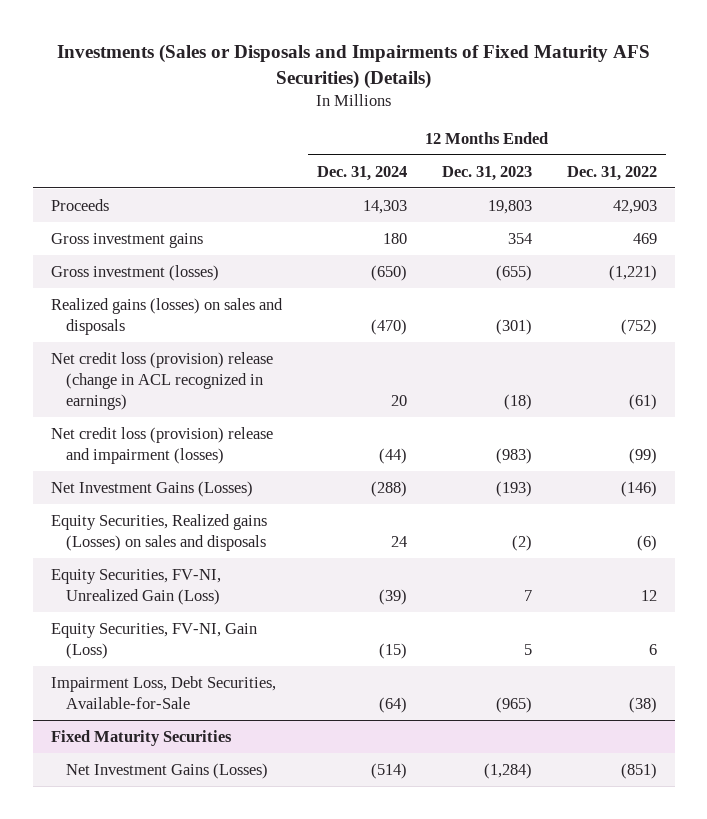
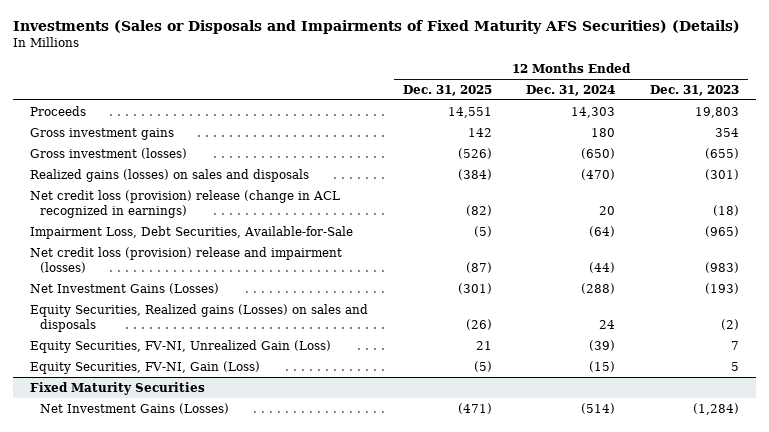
- | 12 Months Ended Dec. 31, 2024 | 12 Months Ended Dec. 31, 2023 | 12 Months Ended Dec. 31, 2022
+ | 12 Months Ended Dec. 31, 2025 | 12 Months Ended Dec. 31, 2024 | 12 Months Ended Dec. 31, 2023
moved up: Impairment Loss, Debt Securities, Available-for-Sale | (5) | (64) | (965)

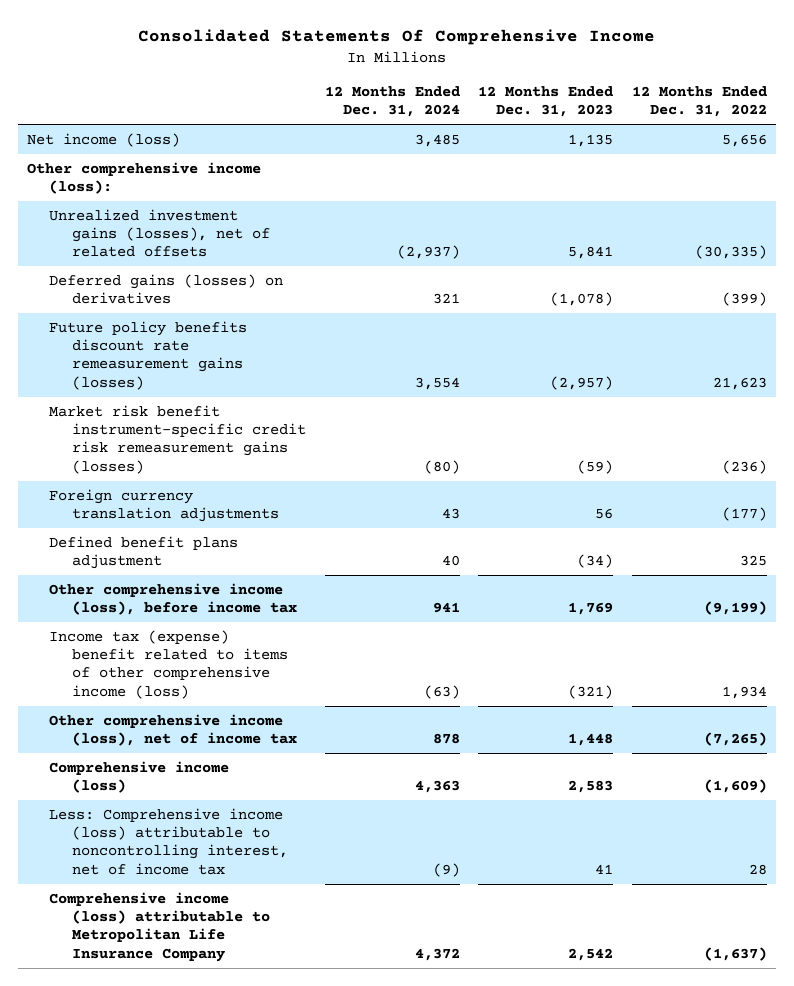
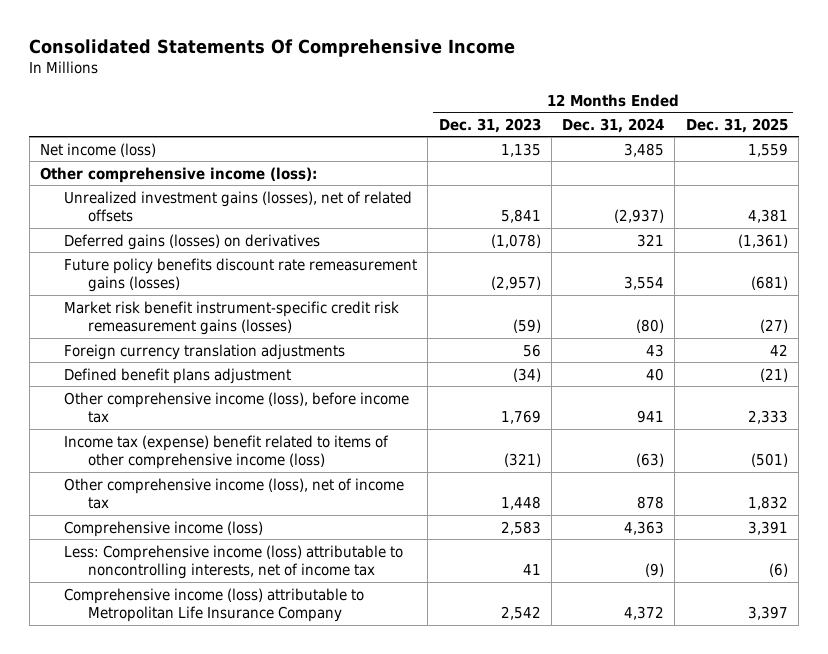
- | 12 Months Ended Dec. 31, 2024 | 12 Months Ended Dec. 31, 2023 | 12 Months Ended Dec. 31, 2022
+ | 12 Months Ended Dec. 31, 2023 | 12 Months Ended Dec. 31, 2024 | 12 Months Ended Dec. 31, 2025
- Less: Comprehensive income (loss) attributable to noncontrolling interest, net of income tax | (9) | 41 | 28
+ Less: Comprehensive income (loss) attributable to noncontrolling interests, net of income tax | 41 | (9) | (6)

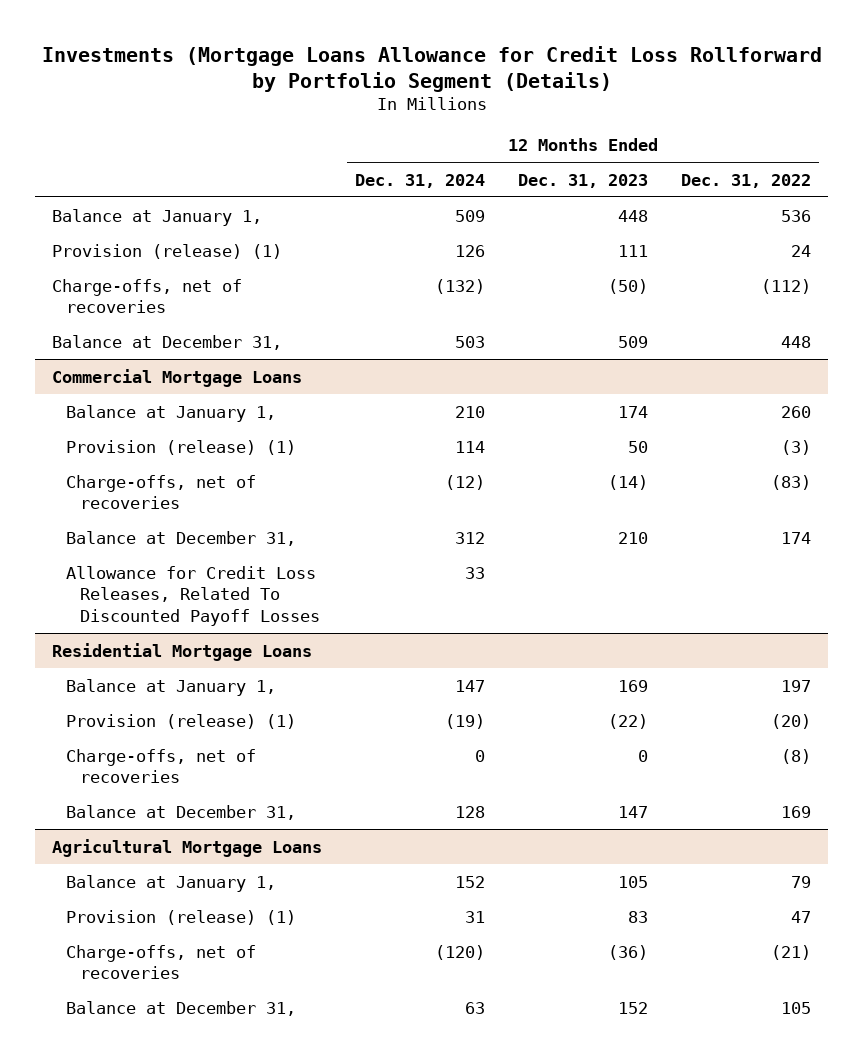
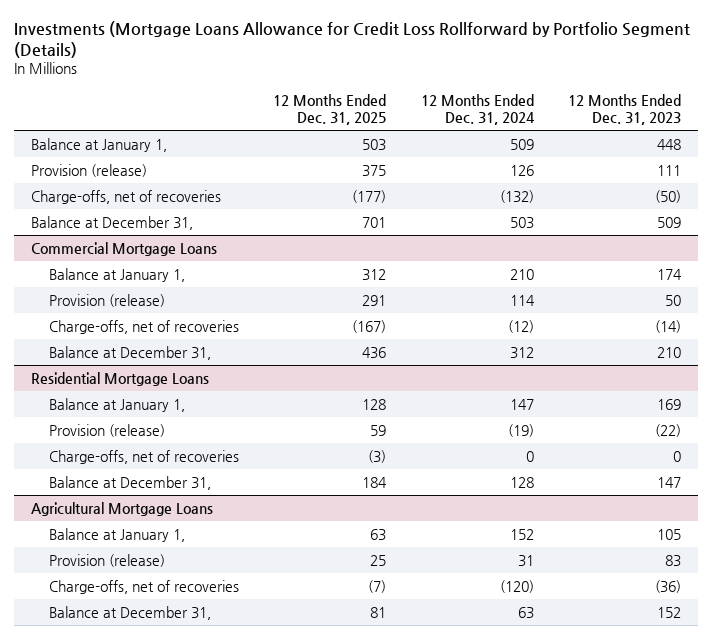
- | 12 Months Ended Dec. 31, 2024 | 12 Months Ended Dec. 31, 2023 | 12 Months Ended Dec. 31, 2022
+ | 12 Months Ended Dec. 31, 2025 | 12 Months Ended Dec. 31, 2024 | 12 Months Ended Dec. 31, 2023
- Provision (release) (1) | 126 | 111 | 24
+ Provision (release) | 375 | 126 | 111
@ Commercial Mortgage Loans
- Provision (release) (1) | 114 | 50 | (3)
+ Provision (release) | 291 | 114 | 50
- Allowance for Credit Loss Releases, Related To Discounted Payoff Losses | 33 | |
@ Residential Mortgage Loans
- Provision (release) (1) | (19) | (22) | (20)
+ Provision (release) | 59 | (19) | (22)
@ Agricultural Mortgage Loans
- Provision (release) (1) | 31 | 83 | 47
+ Provision (release) | 25 | 31 | 83

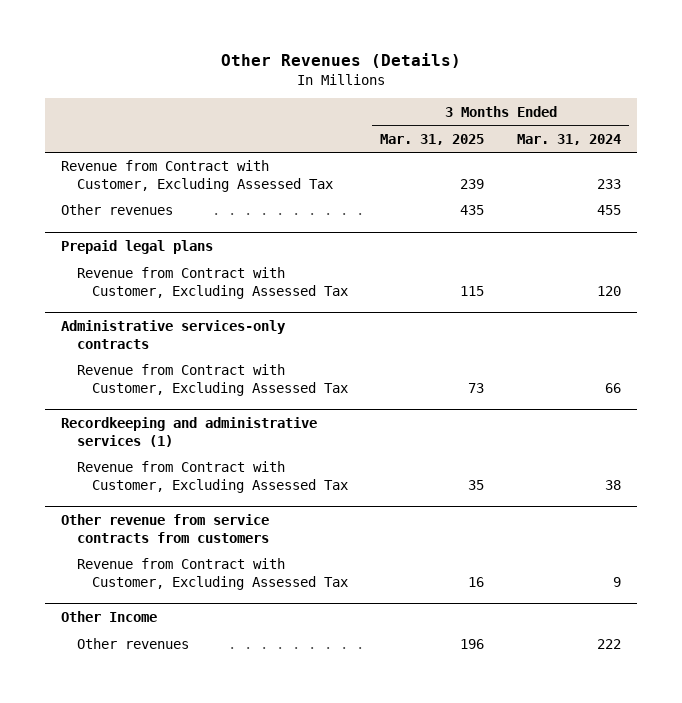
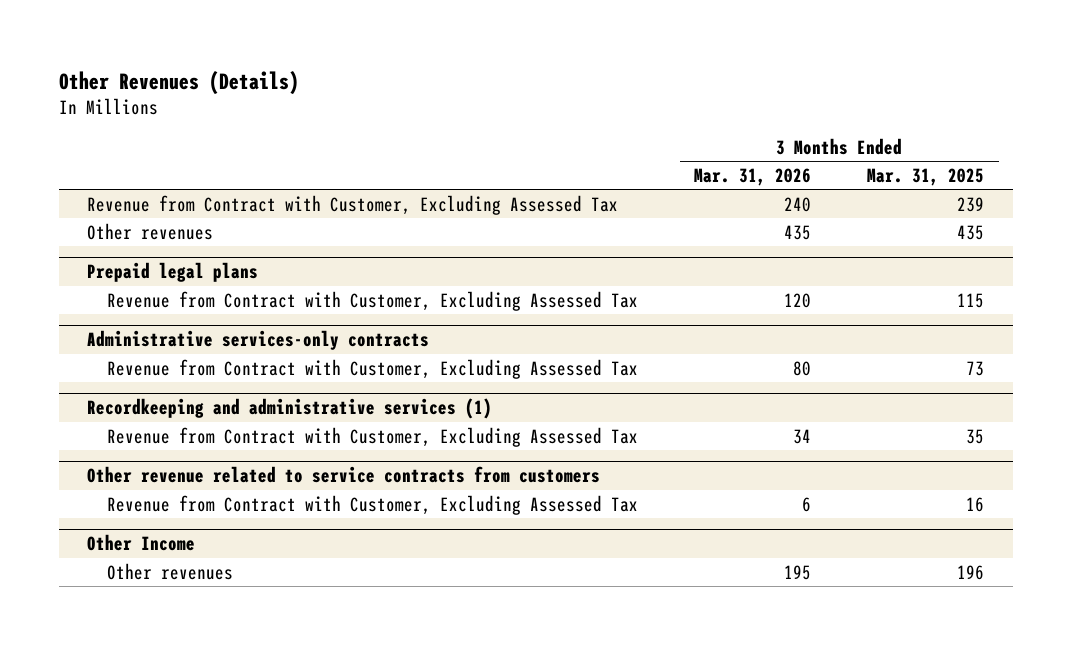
- | 3 Months Ended Mar. 31, 2025 | 3 Months Ended Mar. 31, 2024
+ | 3 Months Ended Mar. 31, 2026 | 3 Months Ended Mar. 31, 2025
- Other revenue from service contracts from customers
+ Other revenue related to service contracts from customers

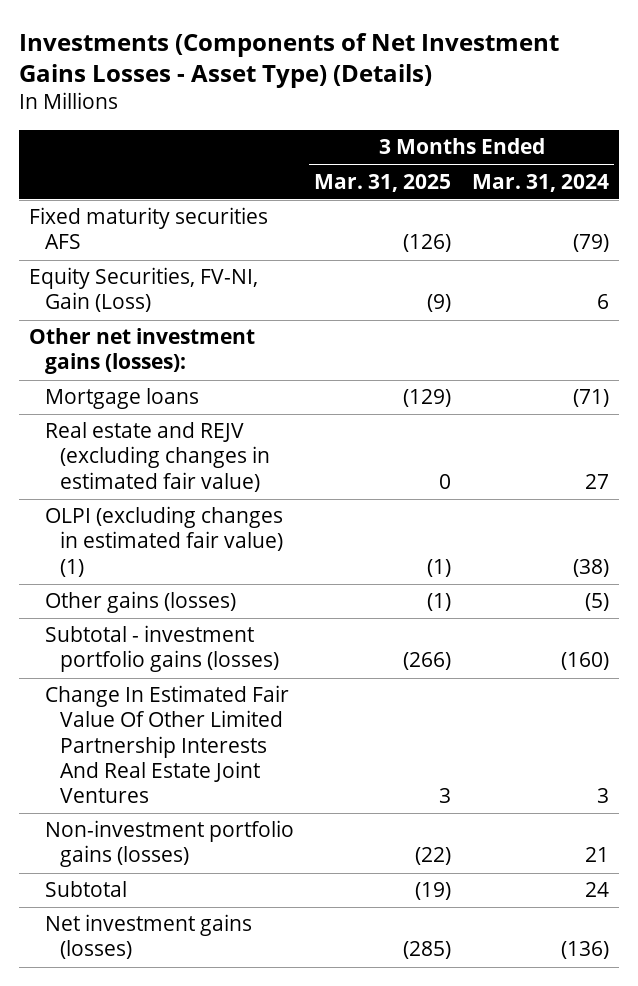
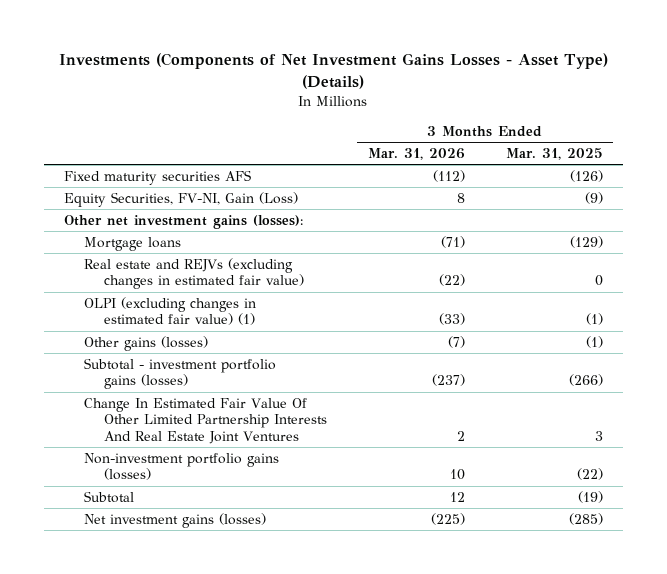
- | 3 Months Ended Mar. 31, 2025 | 3 Months Ended Mar. 31, 2024
+ | 3 Months Ended Mar. 31, 2026 | 3 Months Ended Mar. 31, 2025
- Real estate and REJV (excluding changes in estimated fair value) | 0 | 27
+ Real estate and REJVs (excluding changes in estimated fair value) | (22) | 0

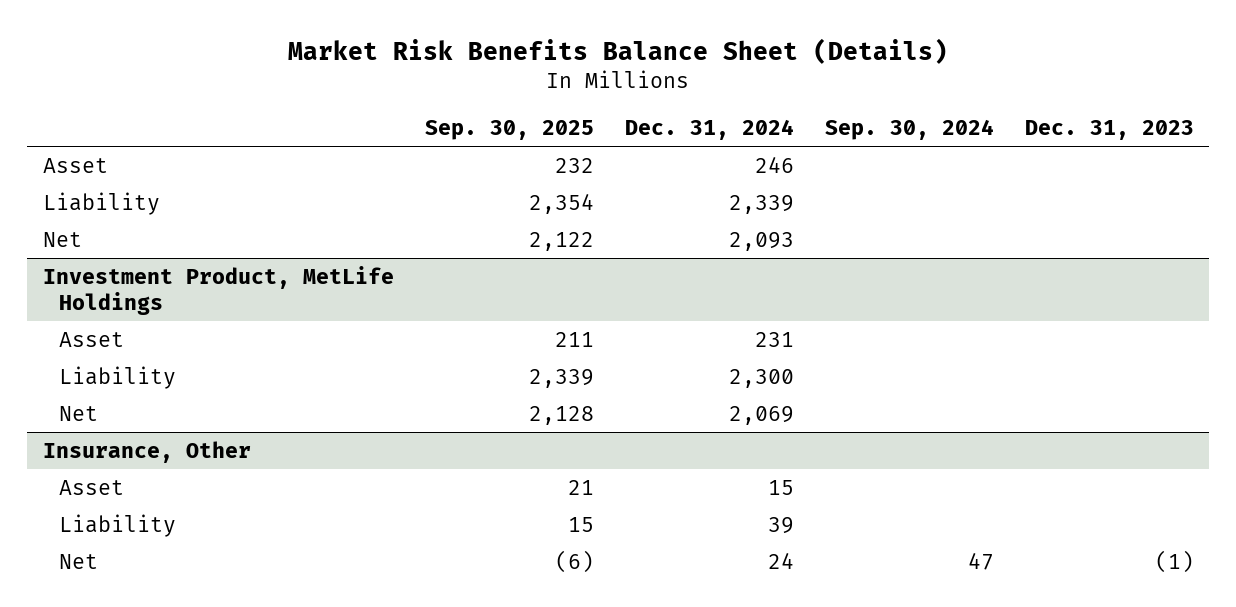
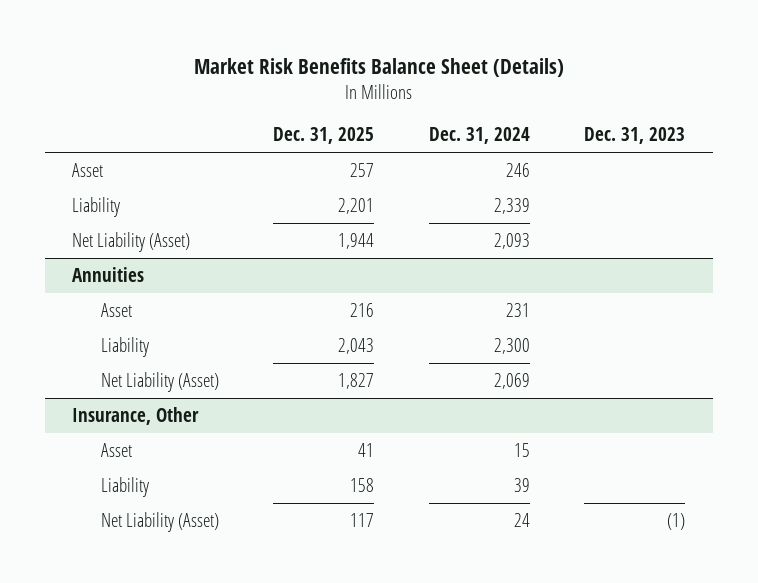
- | Sep. 30, 2025 | Dec. 31, 2024 | Sep. 30, 2024 | Dec. 31, 2023
+ | Dec. 31, 2025 | Dec. 31, 2024 | Dec. 31, 2023
- Net | 2,122 | 2,093 | |
- Investment Product, MetLife Holdings
+ Net Liability (Asset) | 1,944 | 2,093 |
+ Annuities
- Net | 2,128 | 2,069 | |
+ Net Liability (Asset) | 1,827 | 2,069 |
@ Insurance, Other
- Net | (6) | 24 | 47 | (1)
+ Net Liability (Asset) | 117 | 24 | (1)

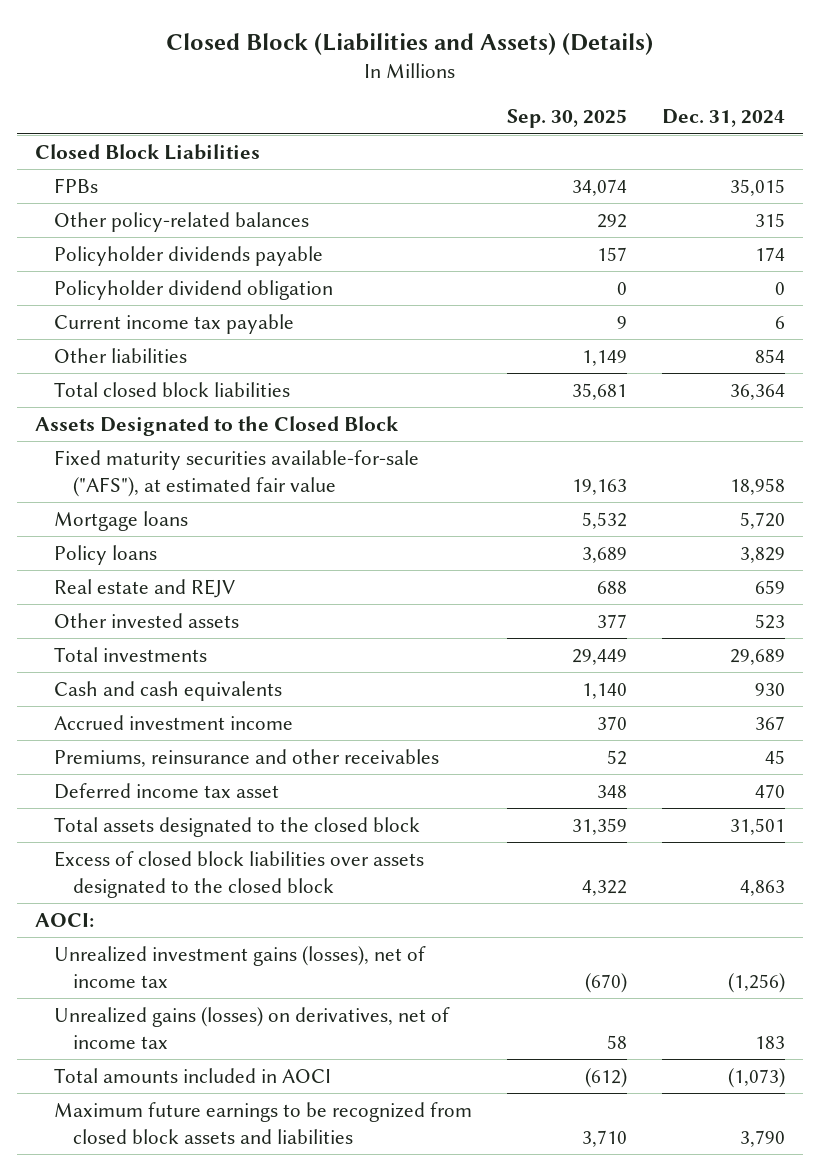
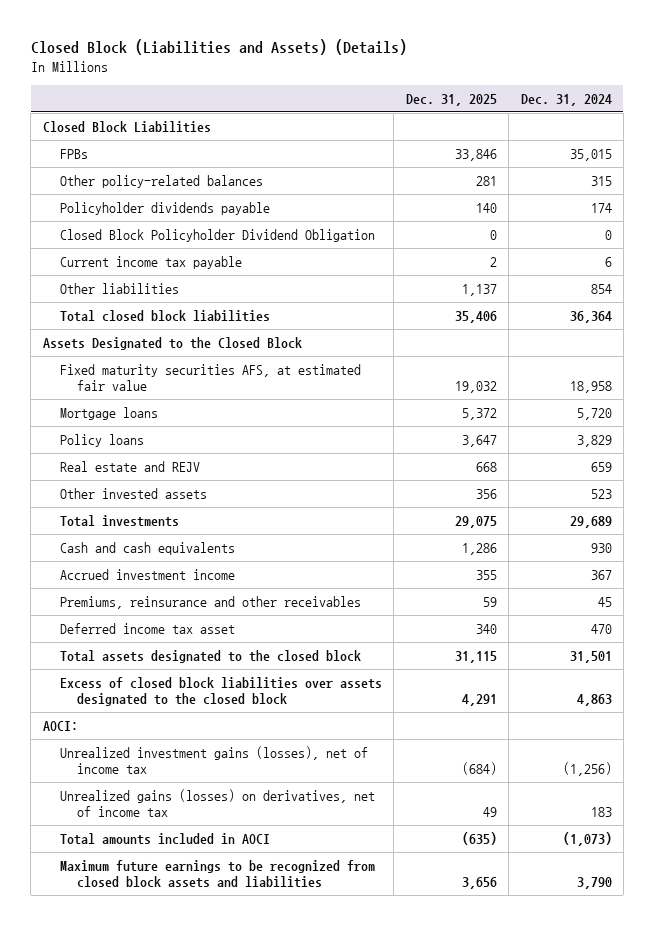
- | Sep. 30, 2025 | Dec. 31, 2024
+ | Dec. 31, 2025 | Dec. 31, 2024
- Policyholder dividend obligation | 0 | 0
+ Closed Block Policyholder Dividend Obligation | 0 | 0
- Fixed maturity securities available-for-sale ("AFS"), at estimated fair value | 19,163 | 18,958
+ Fixed maturity securities AFS, at estimated fair value | 19,032 | 18,958

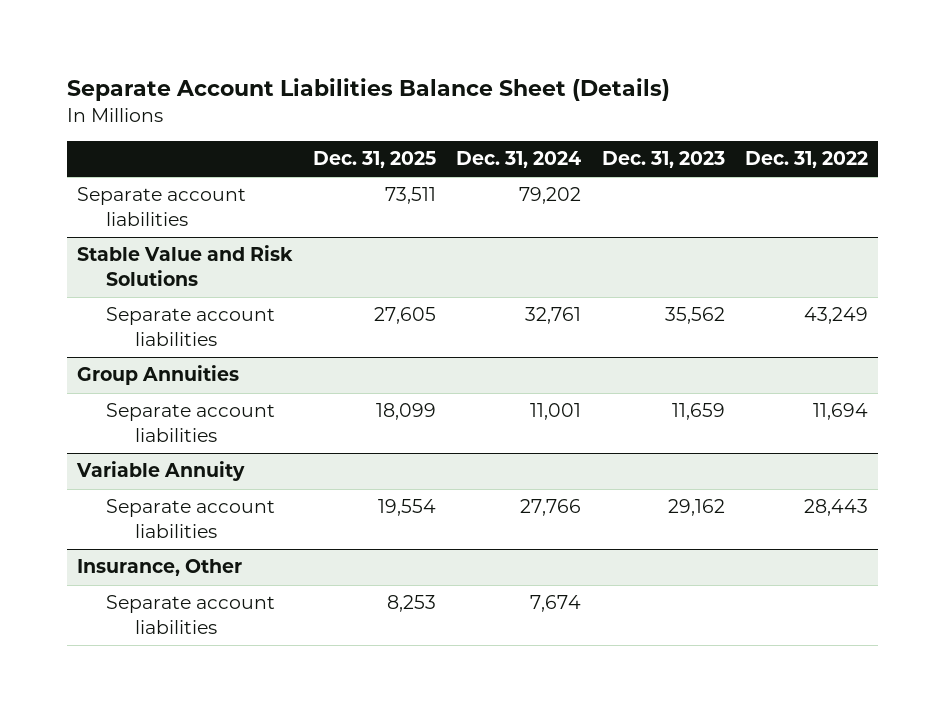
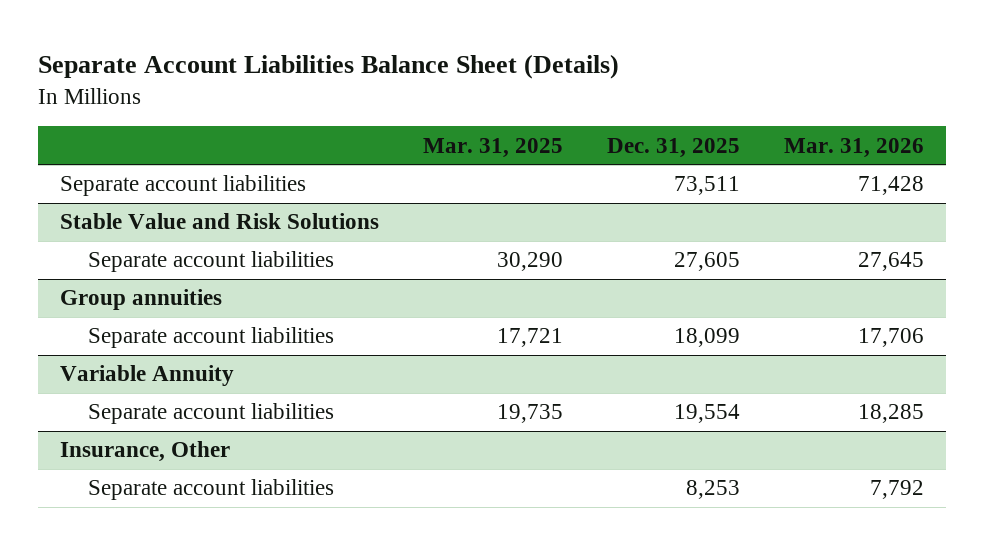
- | Dec. 31, 2025 | Dec. 31, 2024 | Dec. 31, 2023 | Dec. 31, 2022
+ | Mar. 31, 2025 | Dec. 31, 2025 | Mar. 31, 2026
- Group Annuities
+ Group annuities

